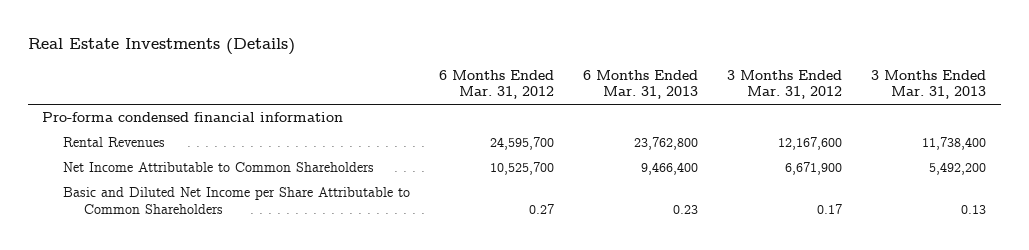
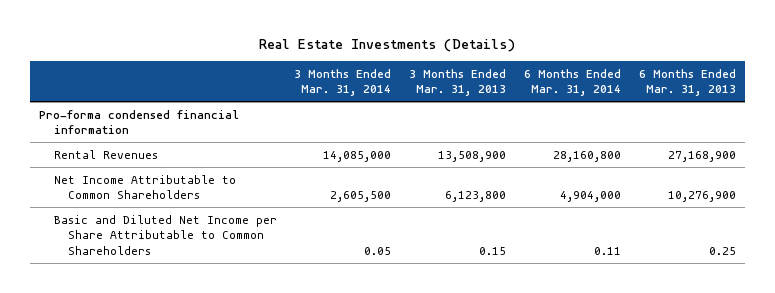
- | 6 Months Ended Mar. 31, 2012 | 6 Months Ended Mar. 31, 2013 | 3 Months Ended Mar. 31, 2012 | 3 Months Ended Mar. 31, 2013
+ | 3 Months Ended Mar. 31, 2014 | 3 Months Ended Mar. 31, 2013 | 6 Months Ended Mar. 31, 2014 | 6 Months Ended Mar. 31, 2013
- Rental Revenues | 24,595,700 | 23,762,800 | 12,167,600 | 11,738,400
- Net Income Attributable to Common Shareholders | 10,525,700 | 9,466,400 | 6,671,900 | 5,492,200
- Basic and Diluted Net Income per Share Attributable to Common Shareholders | 0.27 | 0.23 | 0.17 | 0.13
+ Rental Revenues | 14,085,000 | 13,508,900 | 28,160,800 | 27,168,900
+ Net Income Attributable to Common Shareholders | 2,605,500 | 6,123,800 | 4,904,000 | 10,276,900
+ Basic and Diluted Net Income per Share Attributable to Common Shareholders | 0.05 | 0.15 | 0.11 | 0.25

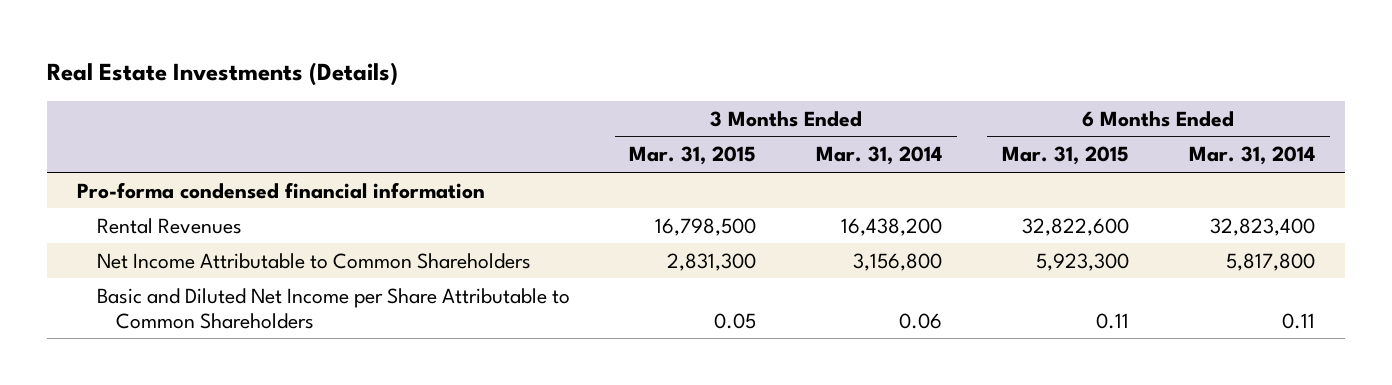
- | 3 Months Ended Mar. 31, 2014 | 3 Months Ended Mar. 31, 2013 | 6 Months Ended Mar. 31, 2014 | 6 Months Ended Mar. 31, 2013
+ | 3 Months Ended Mar. 31, 2015 | 3 Months Ended Mar. 31, 2014 | 6 Months Ended Mar. 31, 2015 | 6 Months Ended Mar. 31, 2014
- Rental Revenues | 14,085,000 | 13,508,900 | 28,160,800 | 27,168,900
- Net Income Attributable to Common Shareholders | 2,605,500 | 6,123,800 | 4,904,000 | 10,276,900
- Basic and Diluted Net Income per Share Attributable to Common Shareholders | 0.05 | 0.15 | 0.11 | 0.25
+ Rental Revenues | 16,798,500 | 16,438,200 | 32,822,600 | 32,823,400
+ Net Income Attributable to Common Shareholders | 2,831,300 | 3,156,800 | 5,923,300 | 5,817,800
+ Basic and Diluted Net Income per Share Attributable to Common Shareholders | 0.05 | 0.06 | 0.11 | 0.11

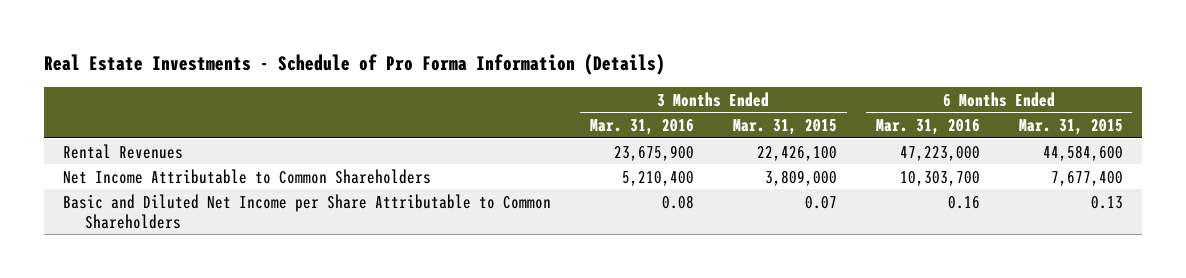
- Real Estate Investments (Details)
+ Real Estate Investments - Schedule of Pro Forma Information (Details)
- | 3 Months Ended Mar. 31, 2015 | 3 Months Ended Mar. 31, 2014 | 6 Months Ended Mar. 31, 2015 | 6 Months Ended Mar. 31, 2014
+ | 3 Months Ended Mar. 31, 2016 | 3 Months Ended Mar. 31, 2015 | 6 Months Ended Mar. 31, 2016 | 6 Months Ended Mar. 31, 2015
- Pro-forma condensed financial information
- Rental Revenues | 16,798,500 | 16,438,200 | 32,822,600 | 32,823,400
- Net Income Attributable to Common Shareholders | 2,831,300 | 3,156,800 | 5,923,300 | 5,817,800
- Basic and Diluted Net Income per Share Attributable to Common Shareholders | 0.05 | 0.06 | 0.11 | 0.11
+ Rental Revenues | 23,675,900 | 22,426,100 | 47,223,000 | 44,584,600
+ Net Income Attributable to Common Shareholders | 5,210,400 | 3,809,000 | 10,303,700 | 7,677,400
+ Basic and Diluted Net Income per Share Attributable to Common Shareholders | 0.08 | 0.07 | 0.16 | 0.13

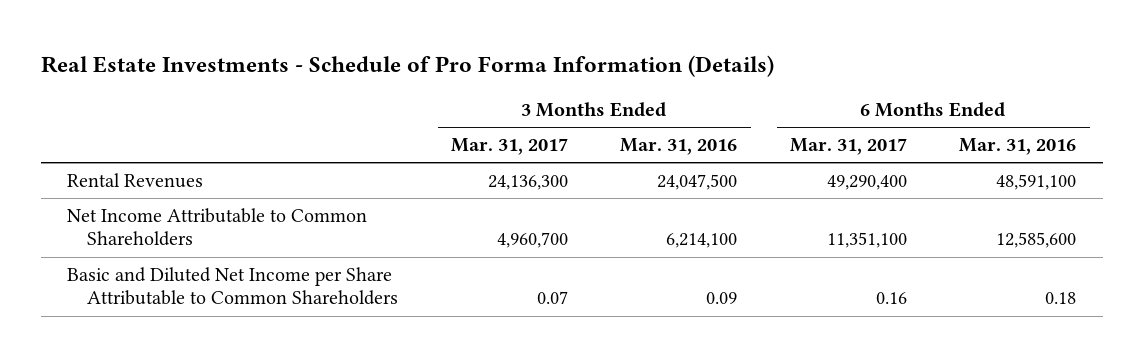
- | 3 Months Ended Mar. 31, 2016 | 3 Months Ended Mar. 31, 2015 | 6 Months Ended Mar. 31, 2016 | 6 Months Ended Mar. 31, 2015
+ | 3 Months Ended Mar. 31, 2017 | 3 Months Ended Mar. 31, 2016 | 6 Months Ended Mar. 31, 2017 | 6 Months Ended Mar. 31, 2016
- Rental Revenues | 23,675,900 | 22,426,100 | 47,223,000 | 44,584,600
- Net Income Attributable to Common Shareholders | 5,210,400 | 3,809,000 | 10,303,700 | 7,677,400
- Basic and Diluted Net Income per Share Attributable to Common Shareholders | 0.08 | 0.07 | 0.16 | 0.13
+ Rental Revenues | 24,136,300 | 24,047,500 | 49,290,400 | 48,591,100
+ Net Income Attributable to Common Shareholders | 4,960,700 | 6,214,100 | 11,351,100 | 12,585,600
+ Basic and Diluted Net Income per Share Attributable to Common Shareholders | 0.07 | 0.09 | 0.16 | 0.18

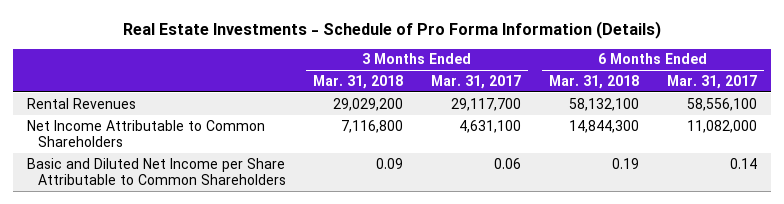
- | 3 Months Ended Mar. 31, 2017 | 3 Months Ended Mar. 31, 2016 | 6 Months Ended Mar. 31, 2017 | 6 Months Ended Mar. 31, 2016
+ | 3 Months Ended Mar. 31, 2018 | 3 Months Ended Mar. 31, 2017 | 6 Months Ended Mar. 31, 2018 | 6 Months Ended Mar. 31, 2017
- Rental Revenues | 24,136,300 | 24,047,500 | 49,290,400 | 48,591,100
- Net Income Attributable to Common Shareholders | 4,960,700 | 6,214,100 | 11,351,100 | 12,585,600
- Basic and Diluted Net Income per Share Attributable to Common Shareholders | 0.07 | 0.09 | 0.16 | 0.18
+ Rental Revenues | 29,029,200 | 29,117,700 | 58,132,100 | 58,556,100
+ Net Income Attributable to Common Shareholders | 7,116,800 | 4,631,100 | 14,844,300 | 11,082,000
+ Basic and Diluted Net Income per Share Attributable to Common Shareholders | 0.09 | 0.06 | 0.19 | 0.14

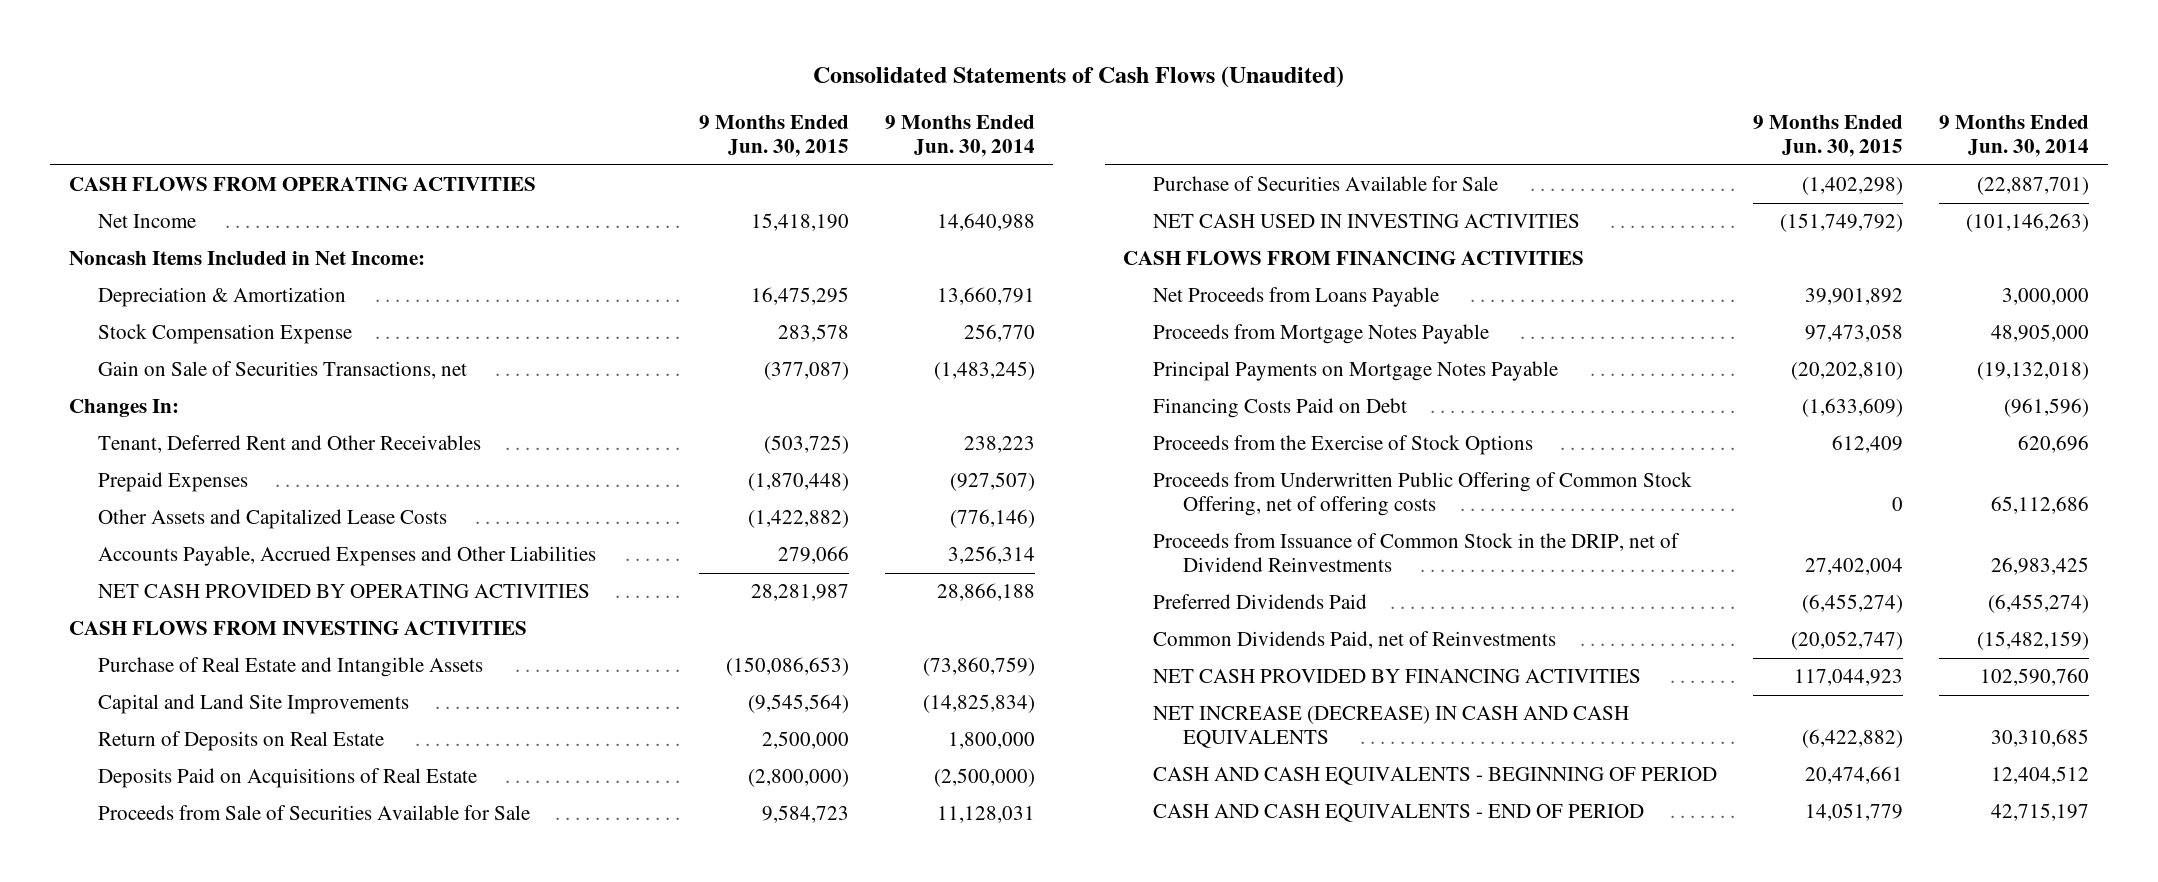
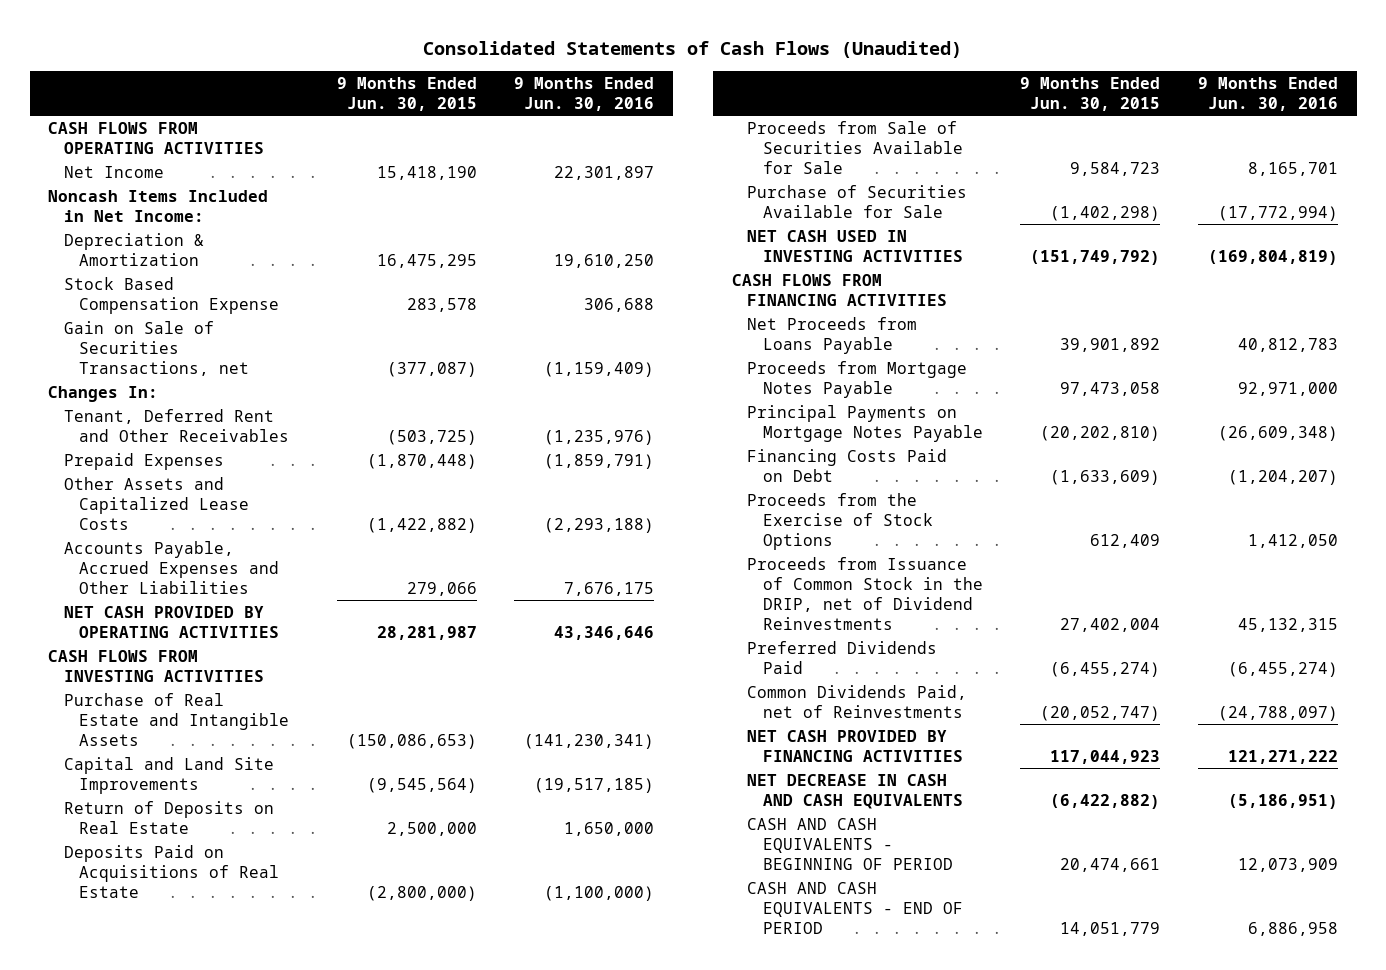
- | 9 Months Ended Jun. 30, 2015 | 9 Months Ended Jun. 30, 2014
+ | 9 Months Ended Jun. 30, 2015 | 9 Months Ended Jun. 30, 2016
- Stock Compensation Expense | 283,578 | 256,770
+ Stock Based Compensation Expense | 283,578 | 306,688
- Proceeds from Underwritten Public Offering of Common Stock Offering, net of offering costs | 0 | 65,112,686
- NET INCREASE (DECREASE) IN CASH AND CASH EQUIVALENTS | (6,422,882) | 30,310,685
+ NET DECREASE IN CASH AND CASH EQUIVALENTS | (6,422,882) | (5,186,951)

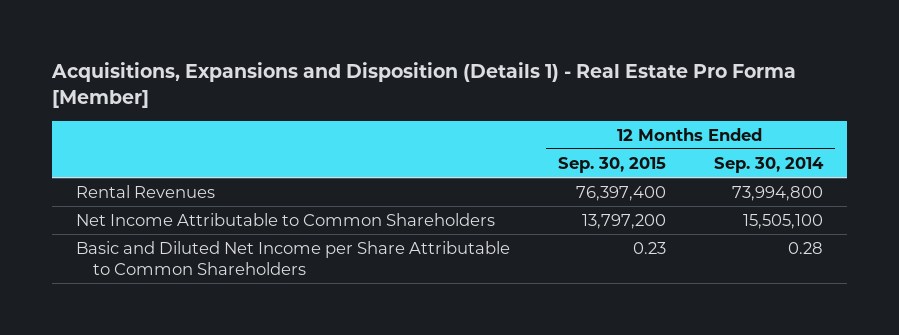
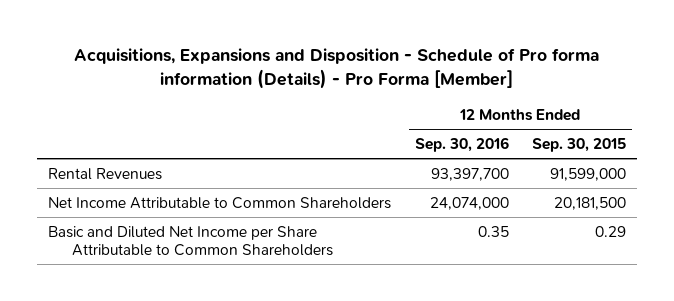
- Acquisitions, Expansions and Disposition (Details 1) - Real Estate Pro Forma [Member]
+ Acquisitions, Expansions and Disposition - Schedule of Pro forma information (Details) - Pro Forma [Member]
- | 12 Months Ended Sep. 30, 2015 | 12 Months Ended Sep. 30, 2014
+ | 12 Months Ended Sep. 30, 2016 | 12 Months Ended Sep. 30, 2015
- Rental Revenues | 76,397,400 | 73,994,800
- Net Income Attributable to Common Shareholders | 13,797,200 | 15,505,100
- Basic and Diluted Net Income per Share Attributable to Common Shareholders | 0.23 | 0.28
+ Rental Revenues | 93,397,700 | 91,599,000
+ Net Income Attributable to Common Shareholders | 24,074,000 | 20,181,500
+ Basic and Diluted Net Income per Share Attributable to Common Shareholders | 0.35 | 0.29

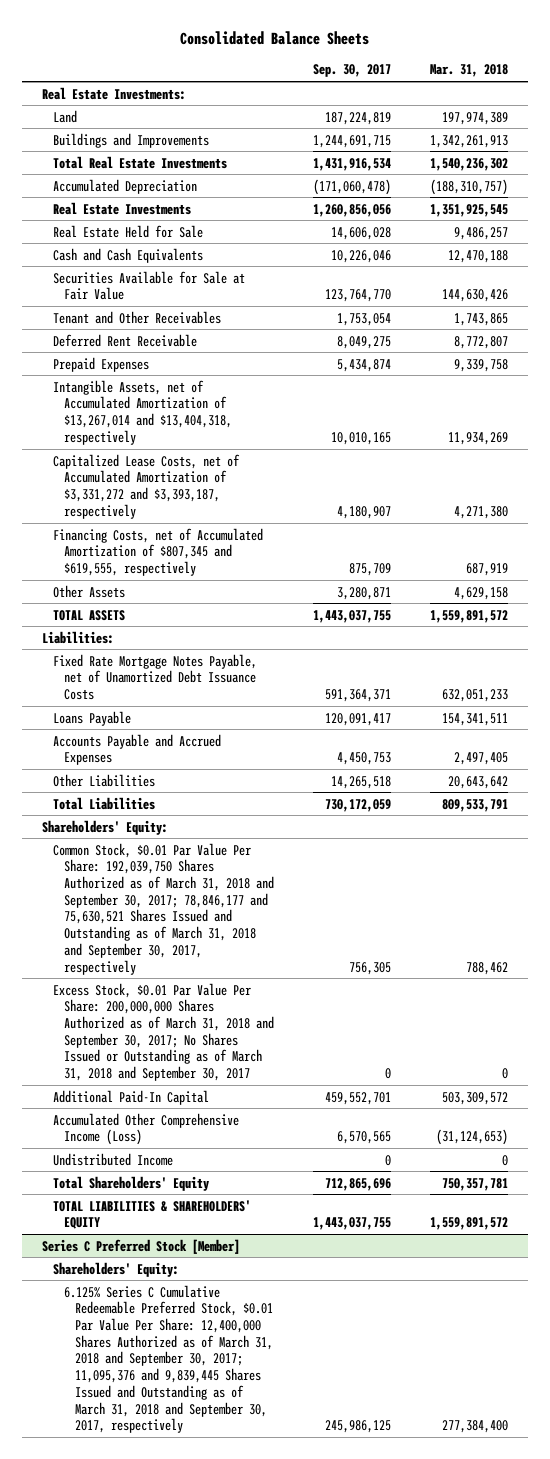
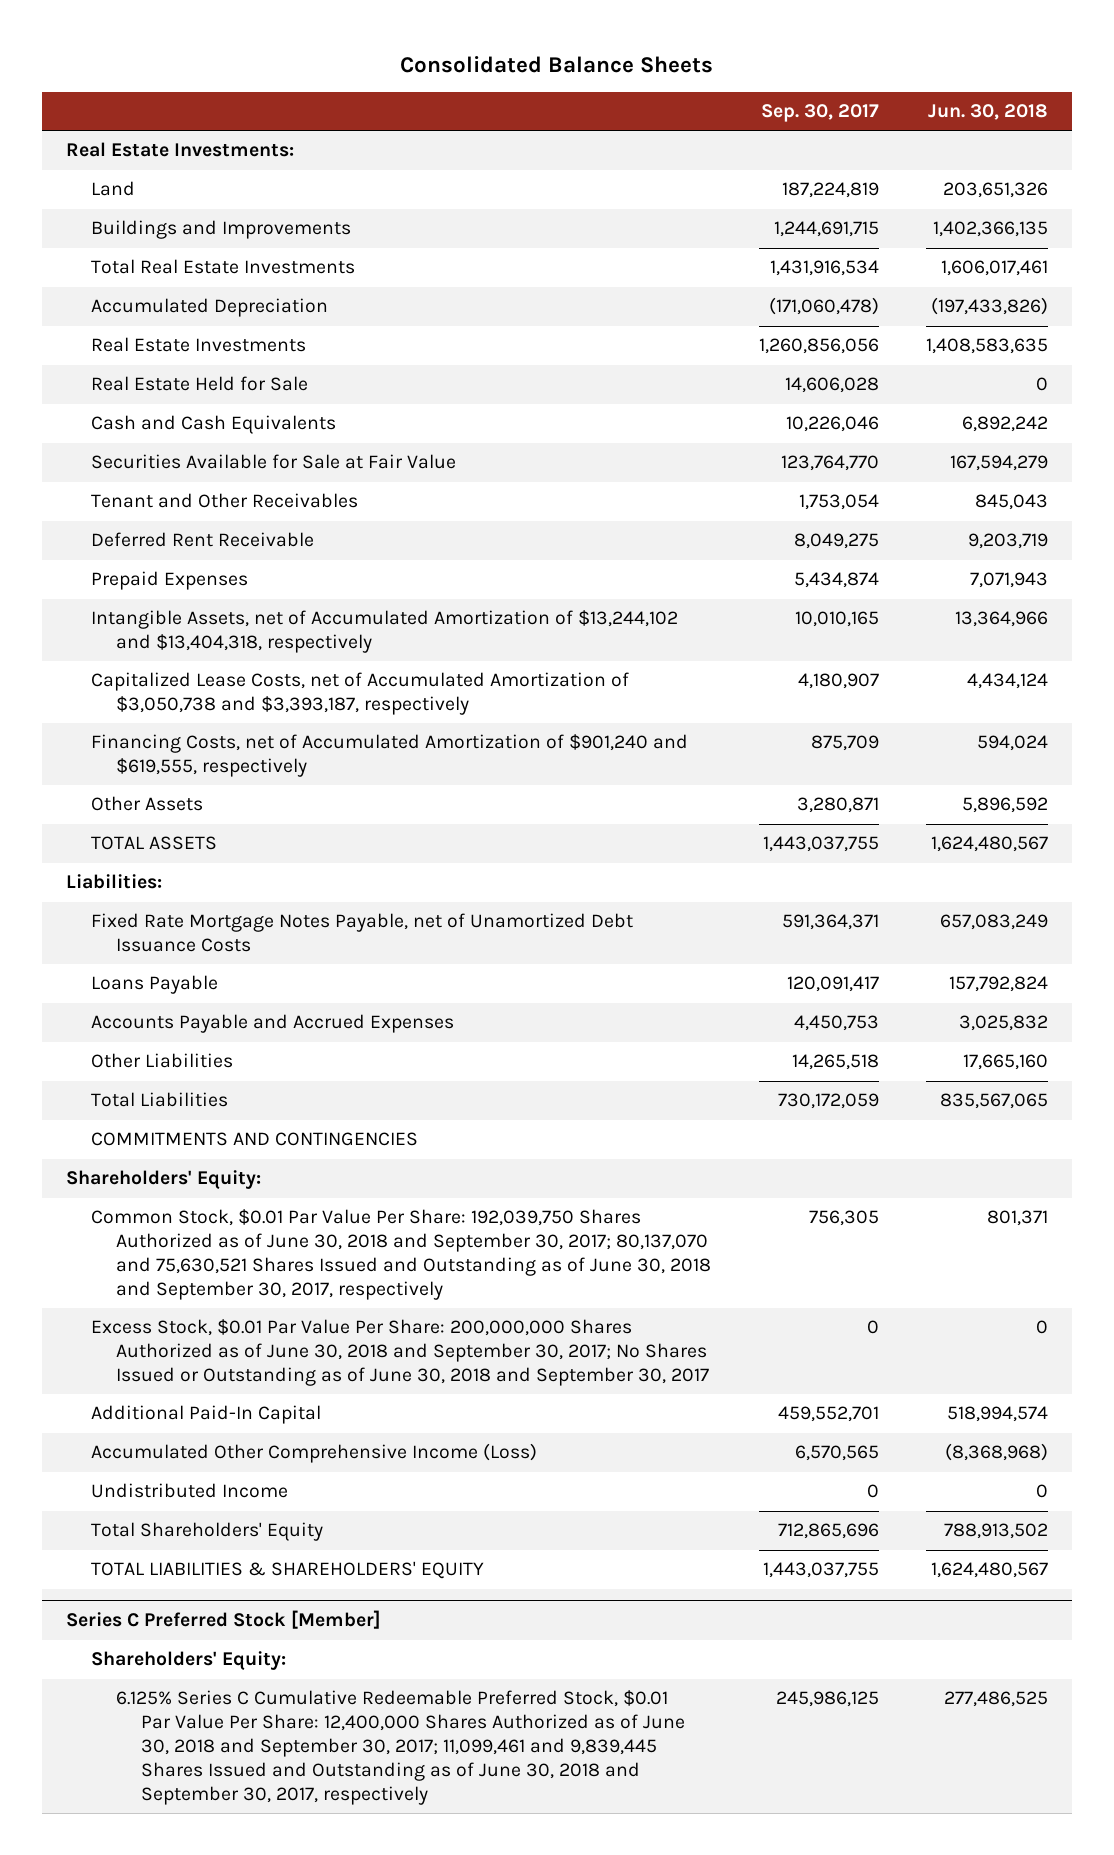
- | Sep. 30, 2017 | Mar. 31, 2018
+ | Sep. 30, 2017 | Jun. 30, 2018
- Intangible Assets, net of Accumulated Amortization of $13,267,014 and $13,404,318, respectively | 10,010,165 | 11,934,269
- Capitalized Lease Costs, net of Accumulated Amortization of $3,331,272 and $3,393,187, respectively | 4,180,907 | 4,271,380
- Financing Costs, net of Accumulated Amortization of $807,345 and $619,555, respectively | 875,709 | 687,919
+ Intangible Assets, net of Accumulated Amortization of $13,244,102 and $13,404,318, respectively | 10,010,165 | 13,364,966
+ Capitalized Lease Costs, net of Accumulated Amortization of $3,050,738 and $3,393,187, respectively | 4,180,907 | 4,434,124
+ Financing Costs, net of Accumulated Amortization of $901,240 and $619,555, respectively | 875,709 | 594,024
+ COMMITMENTS AND CONTINGENCIES
- Common Stock, $0.01 Par Value Per Share: 192,039,750 Shares Authorized as of March 31, 2018 and September 30, 2017; 78,846,177 and 75,630,521 Shares Issued and Outstanding as of March 31, 2018 and September 30, 2017, respectively | 756,305 | 788,462
- Excess Stock, $0.01 Par Value Per Share: 200,000,000 Shares Authorized as of March 31, 2018 and September 30, 2017; No Shares Issued or Outstanding as of March 31, 2018 and September 30, 2017 | 0 | 0
+ Common Stock, $0.01 Par Value Per Share: 192,039,750 Shares Authorized as of June 30, 2018 and September 30, 2017; 80,137,070 and 75,630,521 Shares Issued and Outstanding as of June 30, 2018 and September 30, 2017, respectively | 756,305 | 801,371
+ Excess Stock, $0.01 Par Value Per Share: 200,000,000 Shares Authorized as of June 30, 2018 and September 30, 2017; No Shares Issued or Outstanding as of June 30, 2018 and September 30, 2017 | 0 | 0
@ Series C Preferred Stock [Member]
- 6.125% Series C Cumulative Redeemable Preferred Stock, $0.01 Par Value Per Share: 12,400,000 Shares Authorized as of March 31, 2018 and September 30, 2017; 11,095,376 and 9,839,445 Shares Issued and Outstanding as of March 31, 2018 and September 30, 2017, respectively | 245,986,125 | 277,384,400
+ 6.125% Series C Cumulative Redeemable Preferred Stock, $0.01 Par Value Per Share: 12,400,000 Shares Authorized as of June 30, 2018 and September 30, 2017; 11,099,461 and 9,839,445 Shares Issued and Outstanding as of June 30, 2018 and September 30, 2017, respectively | 245,986,125 | 277,486,525

